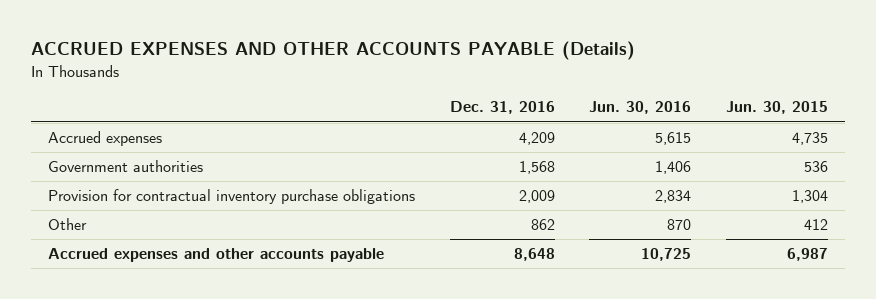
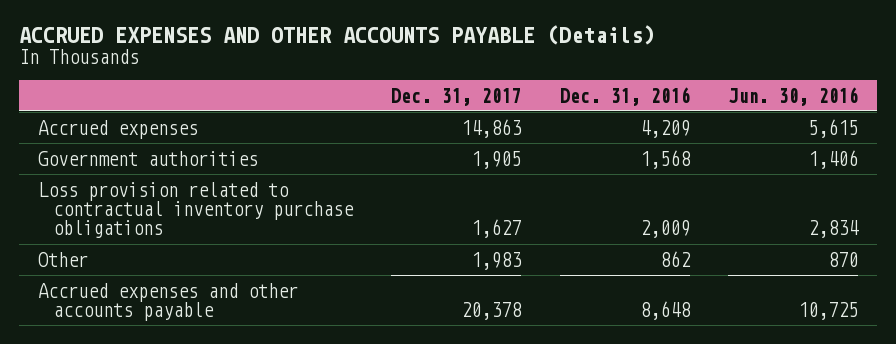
- | Dec. 31, 2016 | Jun. 30, 2016 | Jun. 30, 2015
+ | Dec. 31, 2017 | Dec. 31, 2016 | Jun. 30, 2016
- Provision for contractual inventory purchase obligations | 2,009 | 2,834 | 1,304
+ Loss provision related to contractual inventory purchase obligations | 1,627 | 2,009 | 2,834

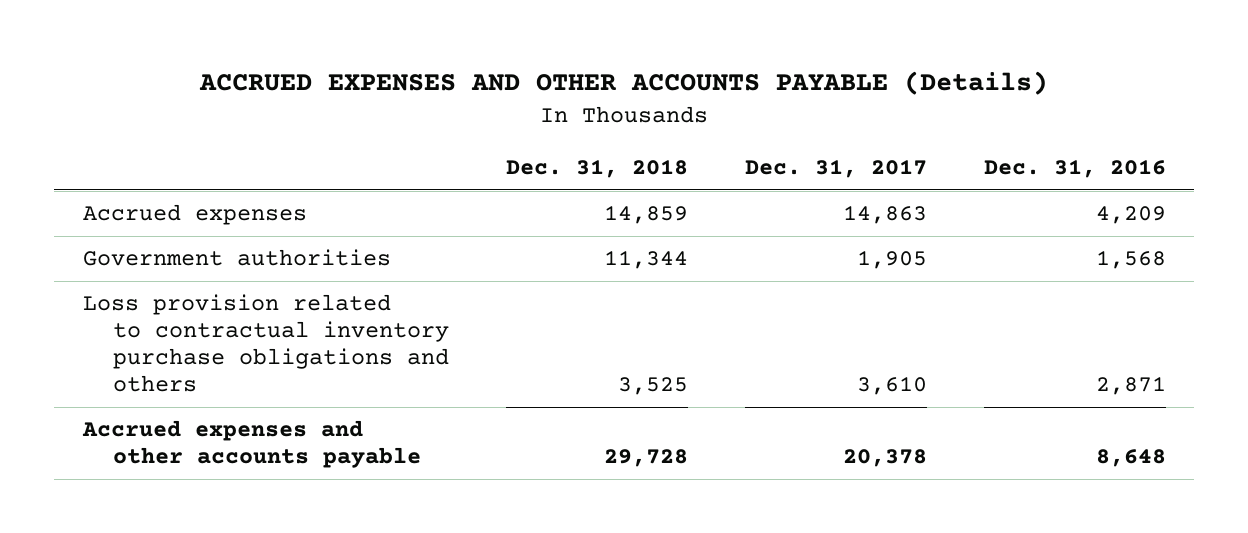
- | Dec. 31, 2017 | Dec. 31, 2016 | Jun. 30, 2016
+ | Dec. 31, 2018 | Dec. 31, 2017 | Dec. 31, 2016
- Loss provision related to contractual inventory purchase obligations | 1,627 | 2,009 | 2,834
- Other | 1,983 | 862 | 870
+ Loss provision related to contractual inventory purchase obligations and others | 3,525 | 3,610 | 2,871

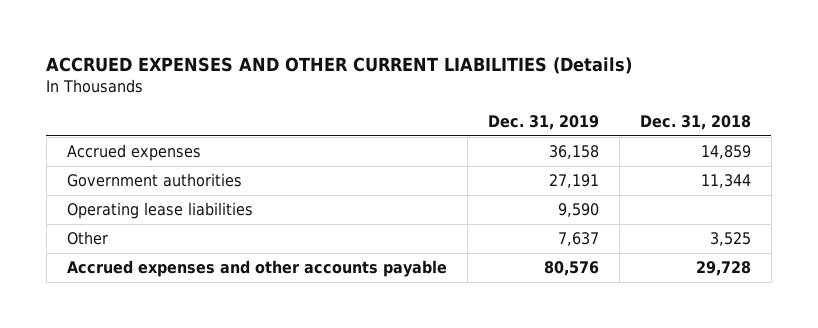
- ACCRUED EXPENSES AND OTHER ACCOUNTS PAYABLE (Details)
+ ACCRUED EXPENSES AND OTHER CURRENT LIABILITIES (Details)
- | Dec. 31, 2018 | Dec. 31, 2017 | Dec. 31, 2016
+ | Dec. 31, 2019 | Dec. 31, 2018
- Loss provision related to contractual inventory purchase obligations and others | 3,525 | 3,610 | 2,871
+ Operating lease liabilities | 9,590 |
+ Other | 7,637 | 3,525

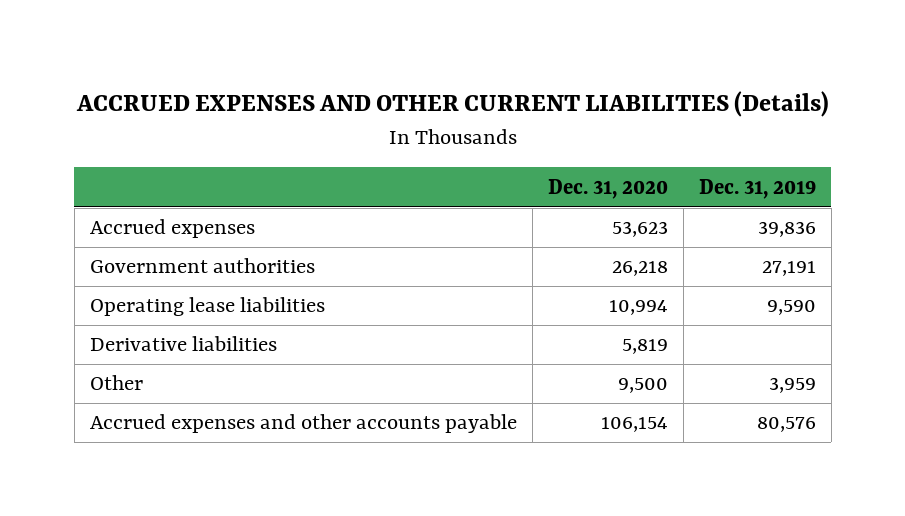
- | Dec. 31, 2019 | Dec. 31, 2018
+ | Dec. 31, 2020 | Dec. 31, 2019
- Accrued expenses | 36,158 | 14,859
+ Accrued expenses | 53,623 | 39,836
- Other | 7,637 | 3,525
+ Derivative liabilities | 5,819 |
+ Other | 9,500 | 3,959

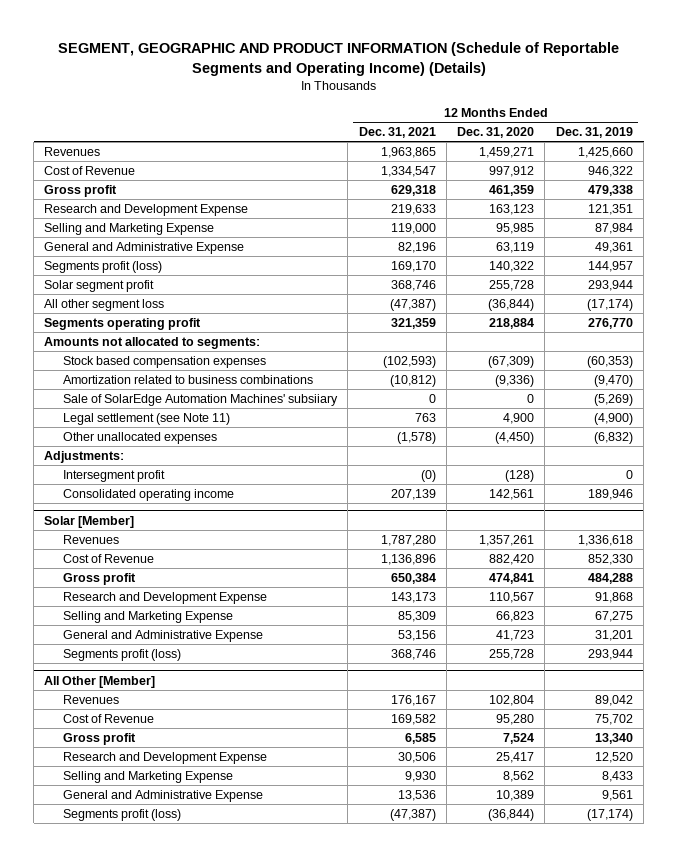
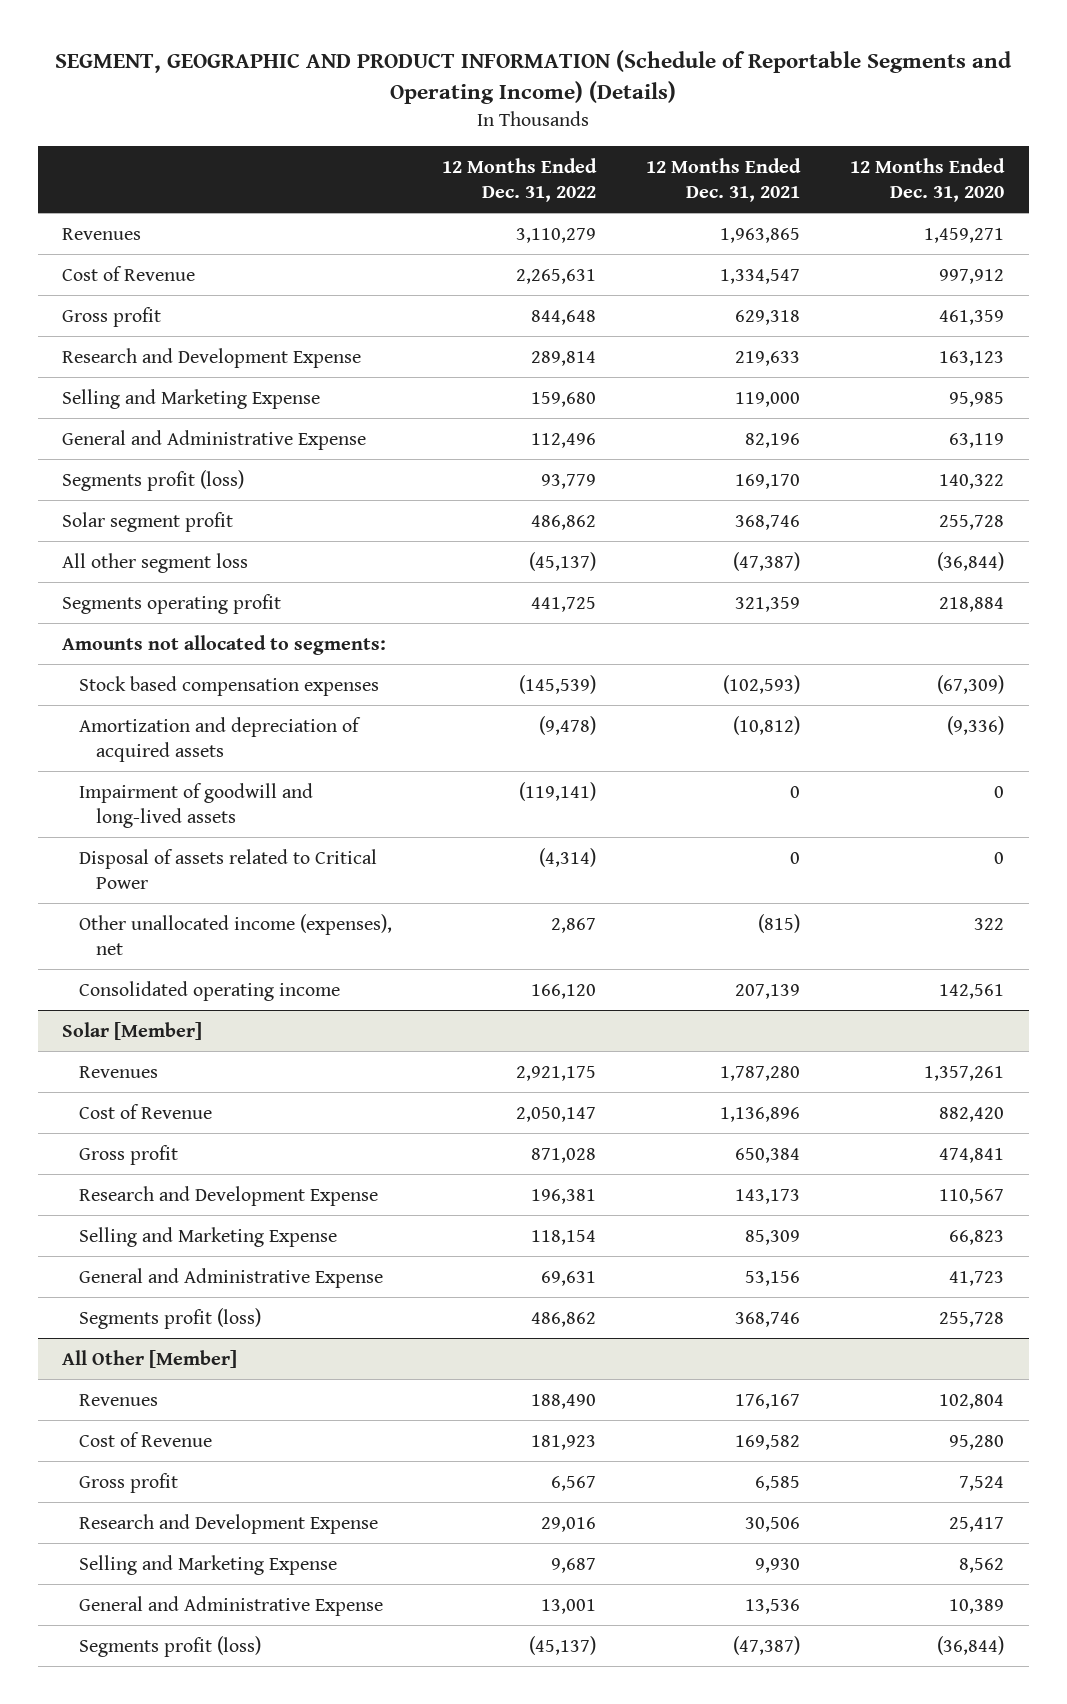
- | 12 Months Ended Dec. 31, 2021 | 12 Months Ended Dec. 31, 2020 | 12 Months Ended Dec. 31, 2019
+ | 12 Months Ended Dec. 31, 2022 | 12 Months Ended Dec. 31, 2021 | 12 Months Ended Dec. 31, 2020
- Amortization related to business combinations | (10,812) | (9,336) | (9,470)
- Sale of SolarEdge Automation Machines' subsiiary | 0 | 0 | (5,269)
- Legal settlement (see Note 11) | 763 | 4,900 | (4,900)
- Other unallocated expenses | (1,578) | (4,450) | (6,832)
- Adjustments:
- Intersegment profit | (0) | (128) | 0
+ Amortization and depreciation of acquired assets | (9,478) | (10,812) | (9,336)
+ Impairment of goodwill and long-lived assets | (119,141) | 0 | 0
+ Disposal of assets related to Critical Power | (4,314) | 0 | 0
+ Other unallocated income (expenses), net | 2,867 | (815) | 322

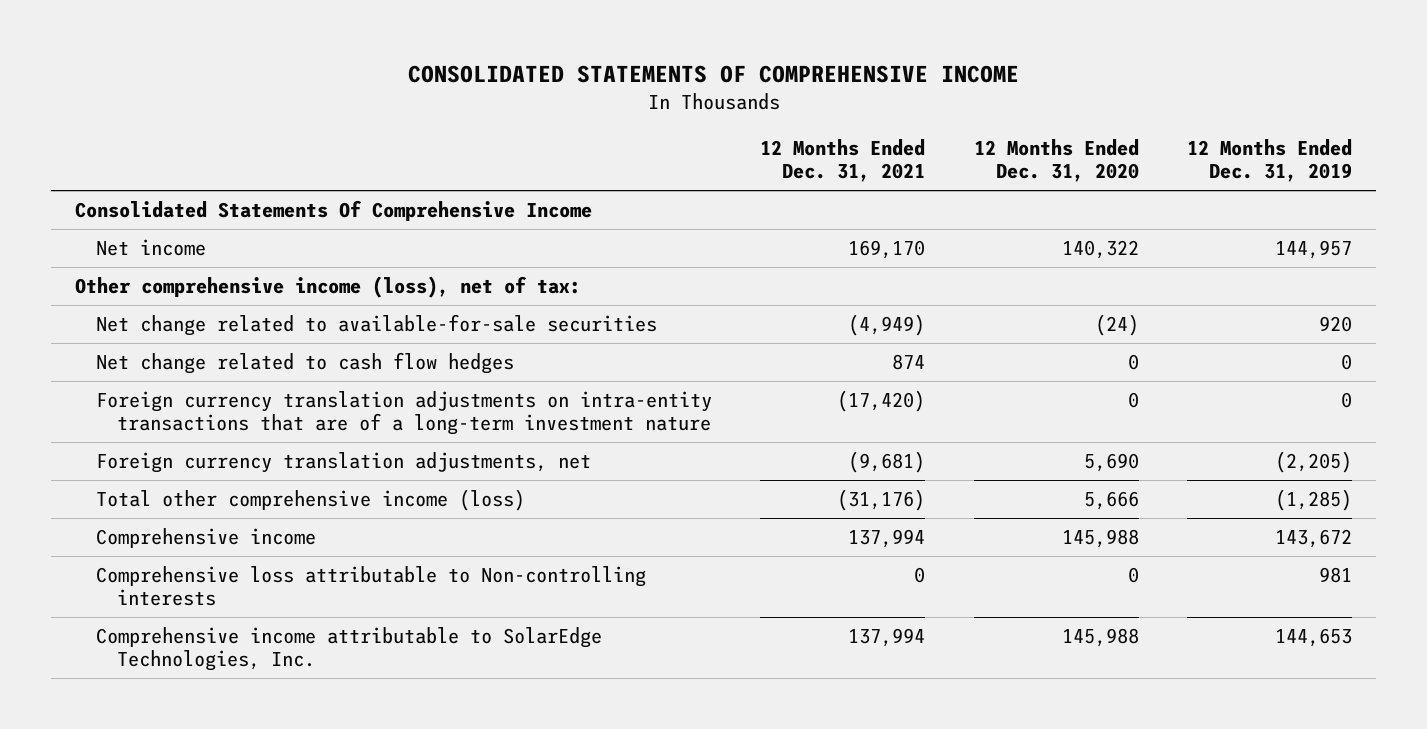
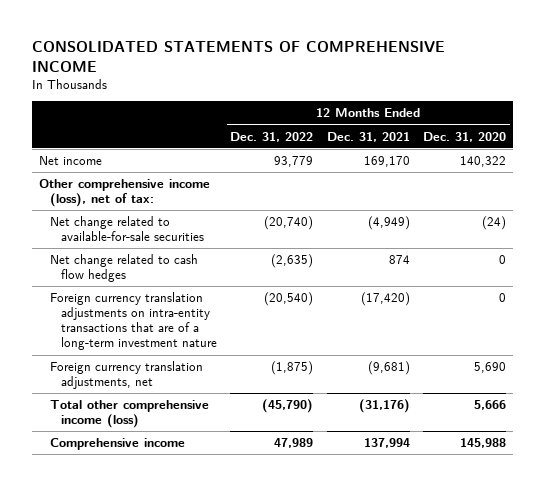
- | 12 Months Ended Dec. 31, 2021 | 12 Months Ended Dec. 31, 2020 | 12 Months Ended Dec. 31, 2019
+ | 12 Months Ended Dec. 31, 2022 | 12 Months Ended Dec. 31, 2021 | 12 Months Ended Dec. 31, 2020
- Consolidated Statements Of Comprehensive Income
- Comprehensive loss attributable to Non-controlling interests | 0 | 0 | 981
- Comprehensive income attributable to SolarEdge Technologies, Inc. | 137,994 | 145,988 | 144,653

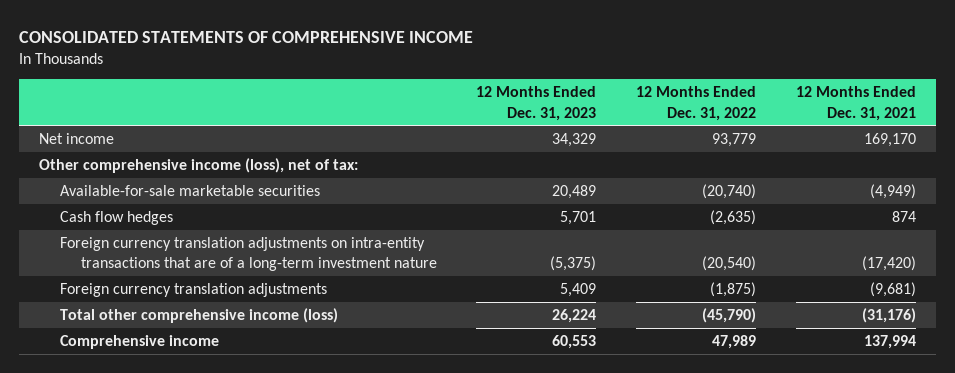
- | 12 Months Ended Dec. 31, 2022 | 12 Months Ended Dec. 31, 2021 | 12 Months Ended Dec. 31, 2020
+ | 12 Months Ended Dec. 31, 2023 | 12 Months Ended Dec. 31, 2022 | 12 Months Ended Dec. 31, 2021
- Net change related to available-for-sale securities | (20,740) | (4,949) | (24)
- Net change related to cash flow hedges | (2,635) | 874 | 0
+ Available-for-sale marketable securities | 20,489 | (20,740) | (4,949)
+ Cash flow hedges | 5,701 | (2,635) | 874
- Foreign currency translation adjustments, net | (1,875) | (9,681) | 5,690
+ Foreign currency translation adjustments | 5,409 | (1,875) | (9,681)

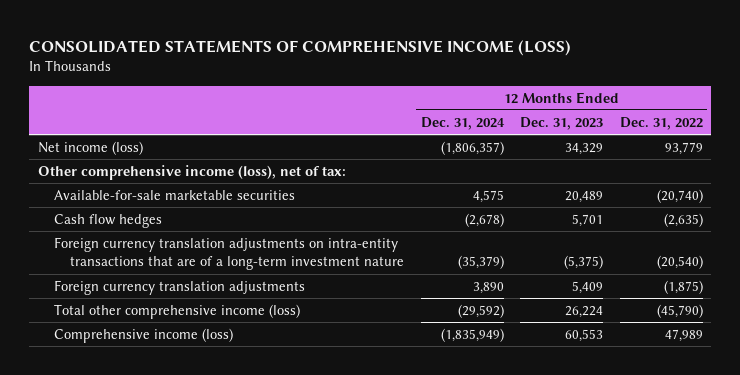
- CONSOLIDATED STATEMENTS OF COMPREHENSIVE INCOME
+ CONSOLIDATED STATEMENTS OF COMPREHENSIVE INCOME (LOSS)
- | 12 Months Ended Dec. 31, 2023 | 12 Months Ended Dec. 31, 2022 | 12 Months Ended Dec. 31, 2021
+ | 12 Months Ended Dec. 31, 2024 | 12 Months Ended Dec. 31, 2023 | 12 Months Ended Dec. 31, 2022
- Net income | 34,329 | 93,779 | 169,170
+ Net income (loss) | (1,806,357) | 34,329 | 93,779
- Comprehensive income | 60,553 | 47,989 | 137,994
+ Comprehensive income (loss) | (1,835,949) | 60,553 | 47,989

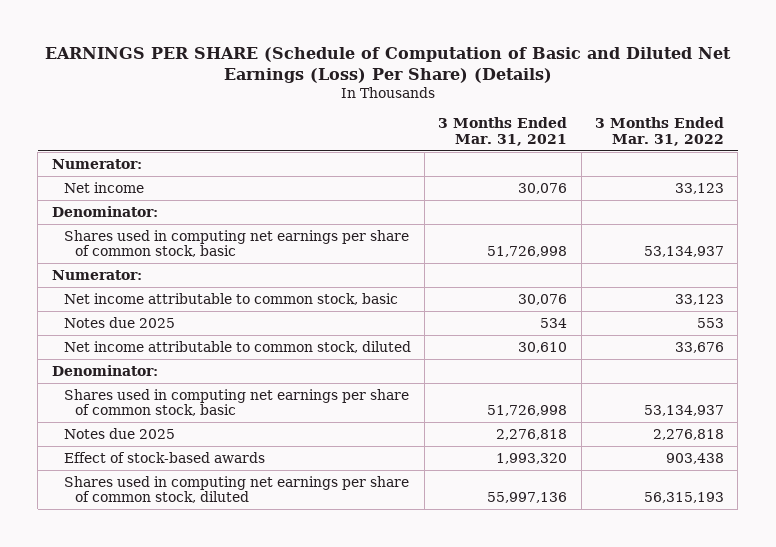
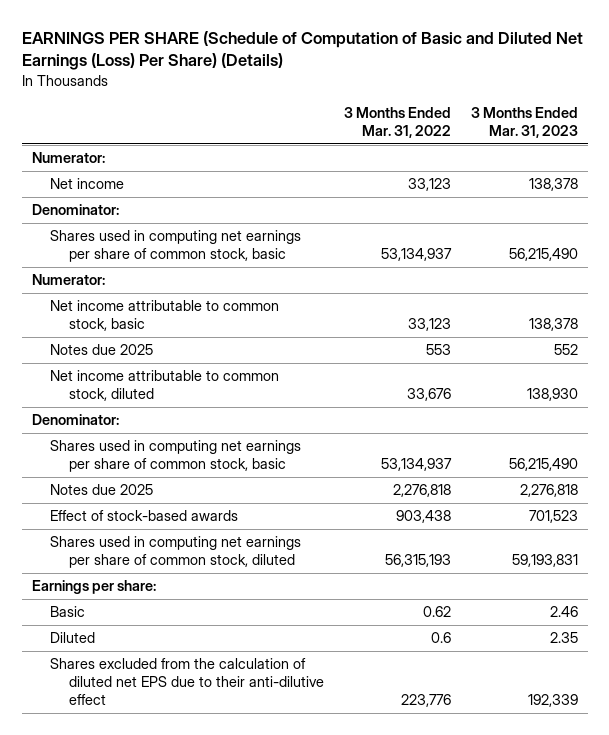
- | 3 Months Ended Mar. 31, 2021 | 3 Months Ended Mar. 31, 2022
+ | 3 Months Ended Mar. 31, 2022 | 3 Months Ended Mar. 31, 2023
+ Earnings per share:
+ Basic | 0.62 | 2.46
+ Diluted | 0.6 | 2.35
+ Shares excluded from the calculation of diluted net EPS due to their anti-dilutive effect | 223,776 | 192,339

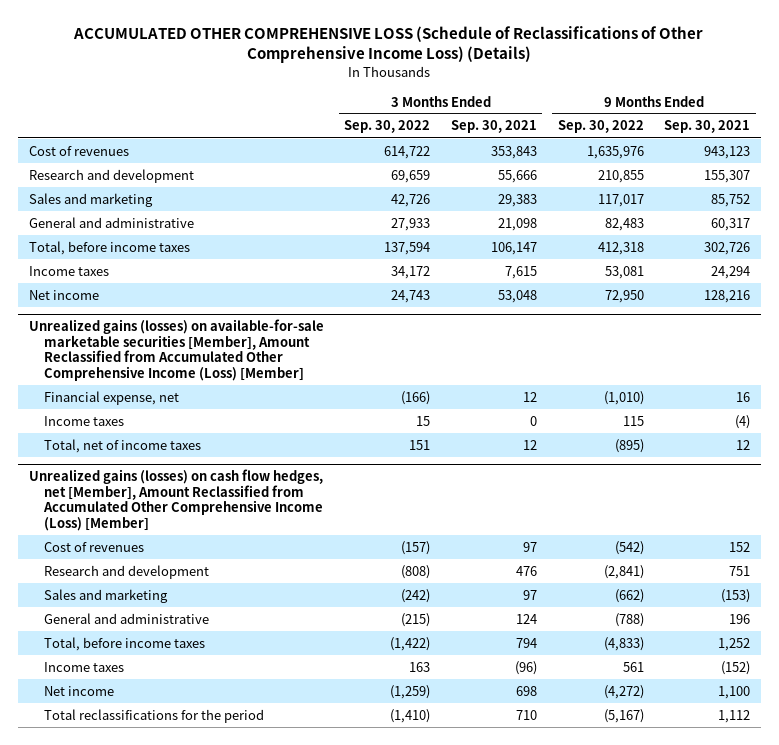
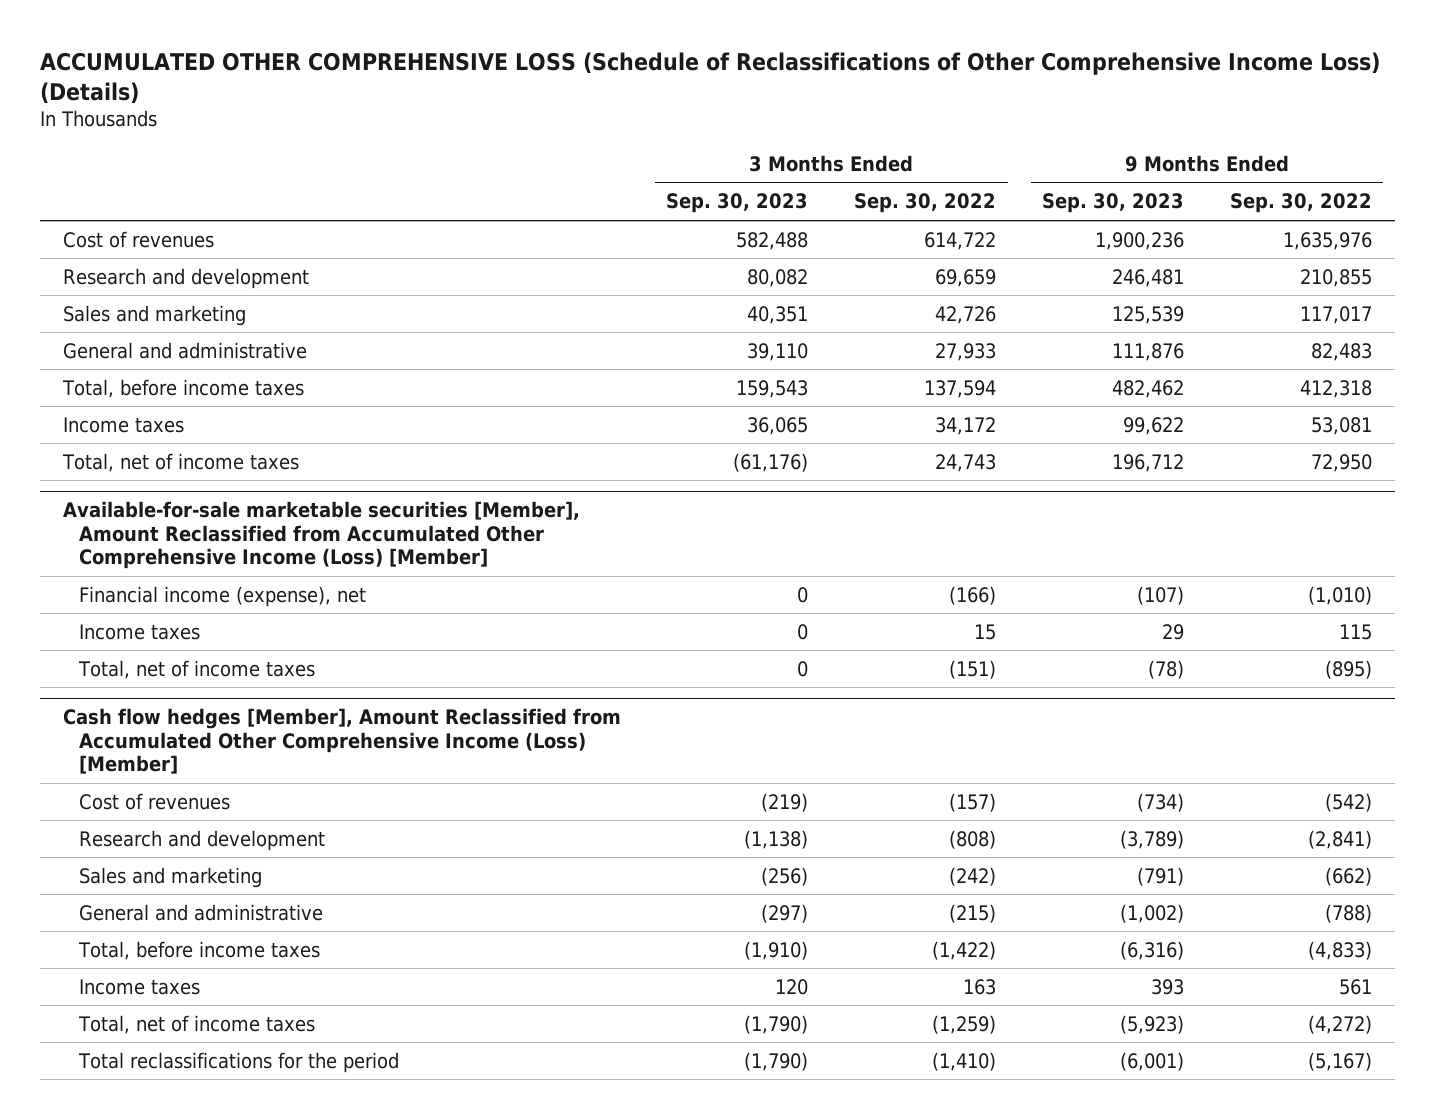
- | 3 Months Ended Sep. 30, 2022 | 3 Months Ended Sep. 30, 2021 | 9 Months Ended Sep. 30, 2022 | 9 Months Ended Sep. 30, 2021
+ | 3 Months Ended Sep. 30, 2023 | 3 Months Ended Sep. 30, 2022 | 9 Months Ended Sep. 30, 2023 | 9 Months Ended Sep. 30, 2022
- Net income | 24,743 | 53,048 | 72,950 | 128,216
- Unrealized gains (losses) on available-for-sale marketable securities [Member], Amount Reclassified from Accumulated Other Comprehensive Income (Loss) [Member]
- Financial expense, net | (166) | 12 | (1,010) | 16
+ Total, net of income taxes | (61,176) | 24,743 | 196,712 | 72,950
+ Available-for-sale marketable securities [Member], Amount Reclassified from Accumulated Other Comprehensive Income (Loss) [Member]
+ Financial income (expense), net | 0 | (166) | (107) | (1,010)
- Total, net of income taxes | 151 | 12 | (895) | 12
- Unrealized gains (losses) on cash flow hedges, net [Member], Amount Reclassified from Accumulated Other Comprehensive Income (Loss) [Member]
+ Total, net of income taxes | 0 | (151) | (78) | (895)
+ Cash flow hedges [Member], Amount Reclassified from Accumulated Other Comprehensive Income (Loss) [Member]
- Net income | (1,259) | 698 | (4,272) | 1,100
+ Total, net of income taxes | (1,790) | (1,259) | (5,923) | (4,272)

